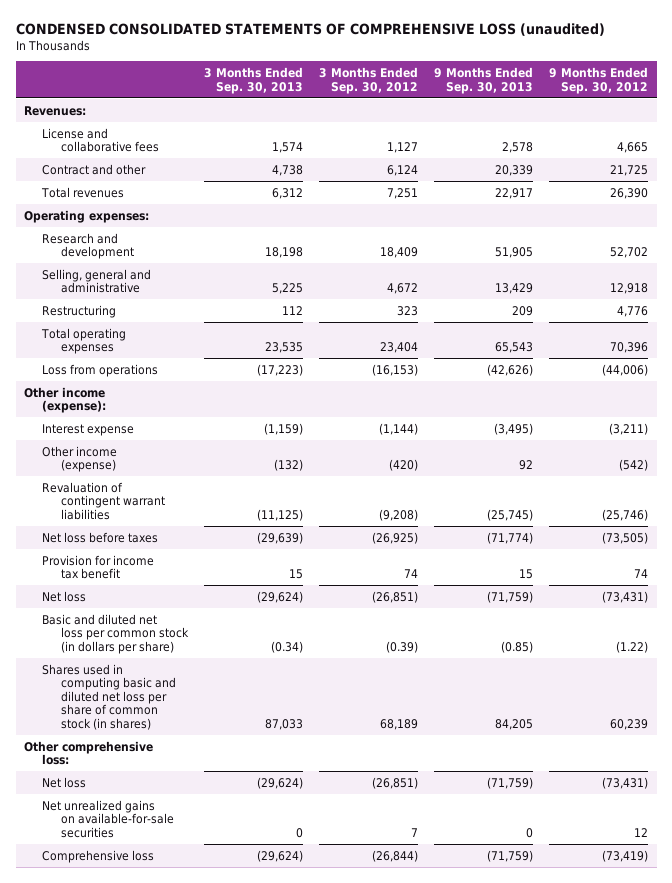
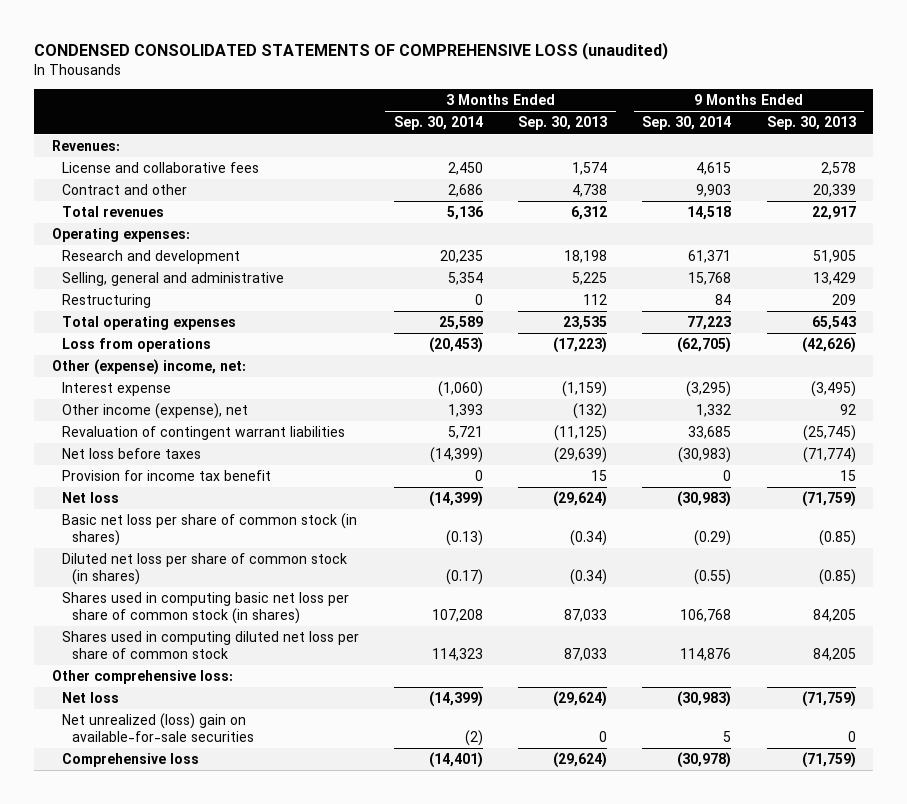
- | 3 Months Ended Sep. 30, 2013 | 3 Months Ended Sep. 30, 2012 | 9 Months Ended Sep. 30, 2013 | 9 Months Ended Sep. 30, 2012
+ | 3 Months Ended Sep. 30, 2014 | 3 Months Ended Sep. 30, 2013 | 9 Months Ended Sep. 30, 2014 | 9 Months Ended Sep. 30, 2013
- Other income (expense):
+ Other (expense) income, net:
- Other income (expense) | (132) | (420) | 92 | (542)
+ Other income (expense), net | 1,393 | (132) | 1,332 | 92
- Basic and diluted net loss per common stock (in dollars per share) | (0.34) | (0.39) | (0.85) | (1.22)
- Shares used in computing basic and diluted net loss per share of common stock (in shares) | 87,033 | 68,189 | 84,205 | 60,239
+ Basic net loss per share of common stock (in shares) | (0.13) | (0.34) | (0.29) | (0.85)
+ Diluted net loss per share of common stock (in shares) | (0.17) | (0.34) | (0.55) | (0.85)
+ Shares used in computing basic net loss per share of common stock (in shares) | 107,208 | 87,033 | 106,768 | 84,205
+ Shares used in computing diluted net loss per share of common stock | 114,323 | 87,033 | 114,876 | 84,205
- Net unrealized gains on available-for-sale securities | 0 | 7 | 0 | 12
+ Net unrealized (loss) gain on available-for-sale securities | (2) | 0 | 5 | 0

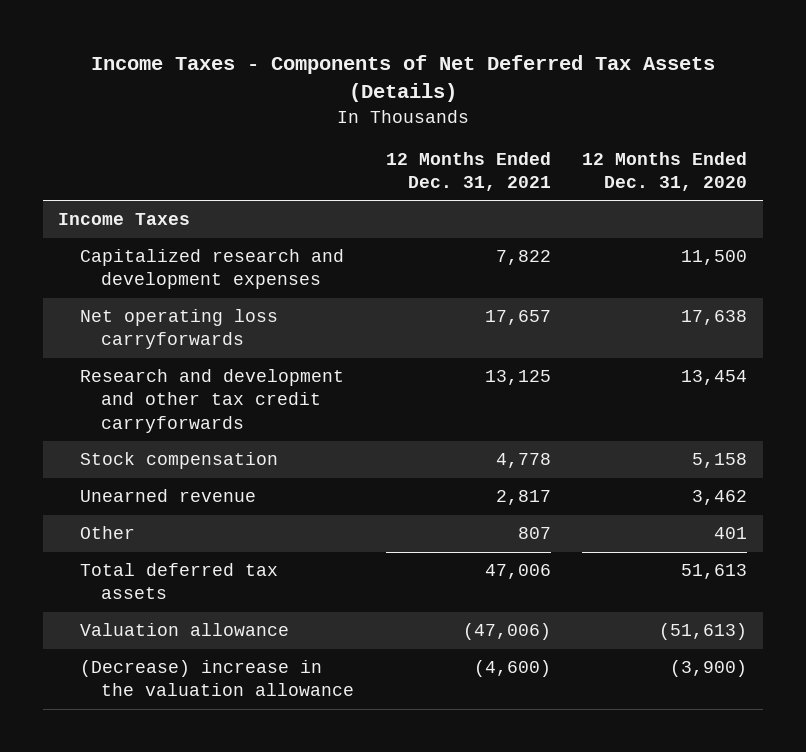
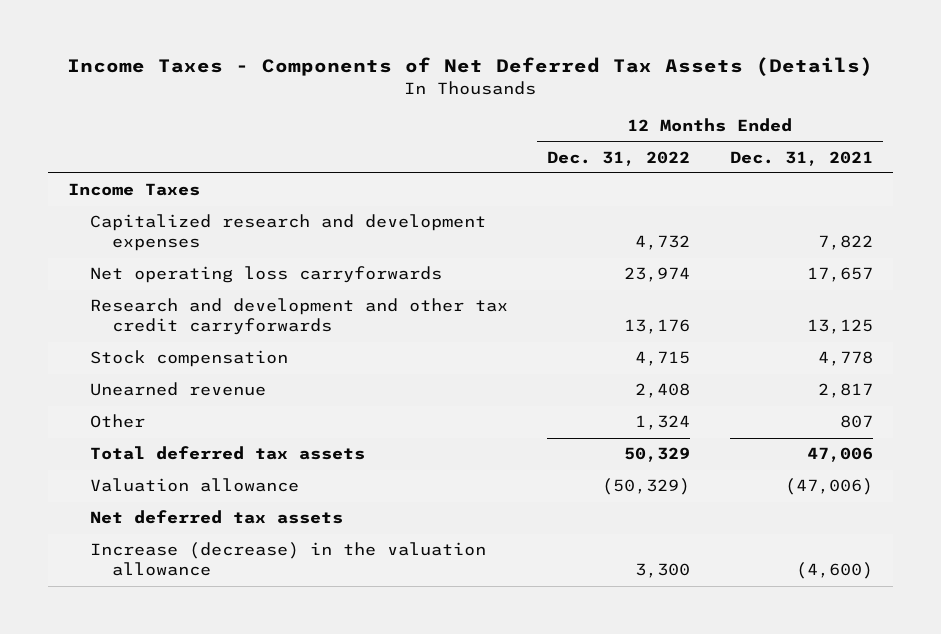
- | 12 Months Ended Dec. 31, 2021 | 12 Months Ended Dec. 31, 2020
+ | 12 Months Ended Dec. 31, 2022 | 12 Months Ended Dec. 31, 2021
- (Decrease) increase in the valuation allowance | (4,600) | (3,900)
+ Net deferred tax assets
+ Increase (decrease) in the valuation allowance | 3,300 | (4,600)

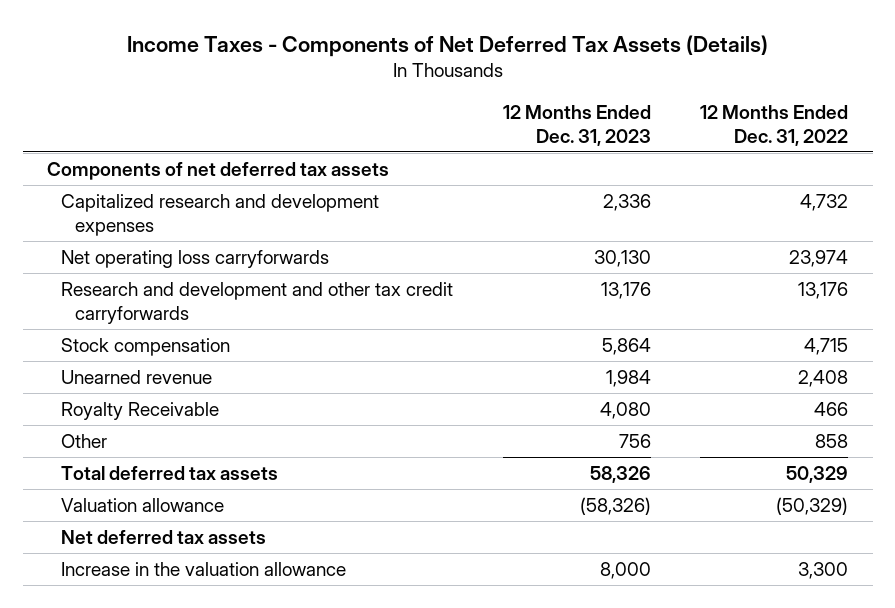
- | 12 Months Ended Dec. 31, 2022 | 12 Months Ended Dec. 31, 2021
+ | 12 Months Ended Dec. 31, 2023 | 12 Months Ended Dec. 31, 2022
- Income Taxes
+ Components of net deferred tax assets
- Other | 1,324 | 807
+ Royalty Receivable | 4,080 | 466
+ Other | 756 | 858
- Increase (decrease) in the valuation allowance | 3,300 | (4,600)
+ Increase in the valuation allowance | 8,000 | 3,300

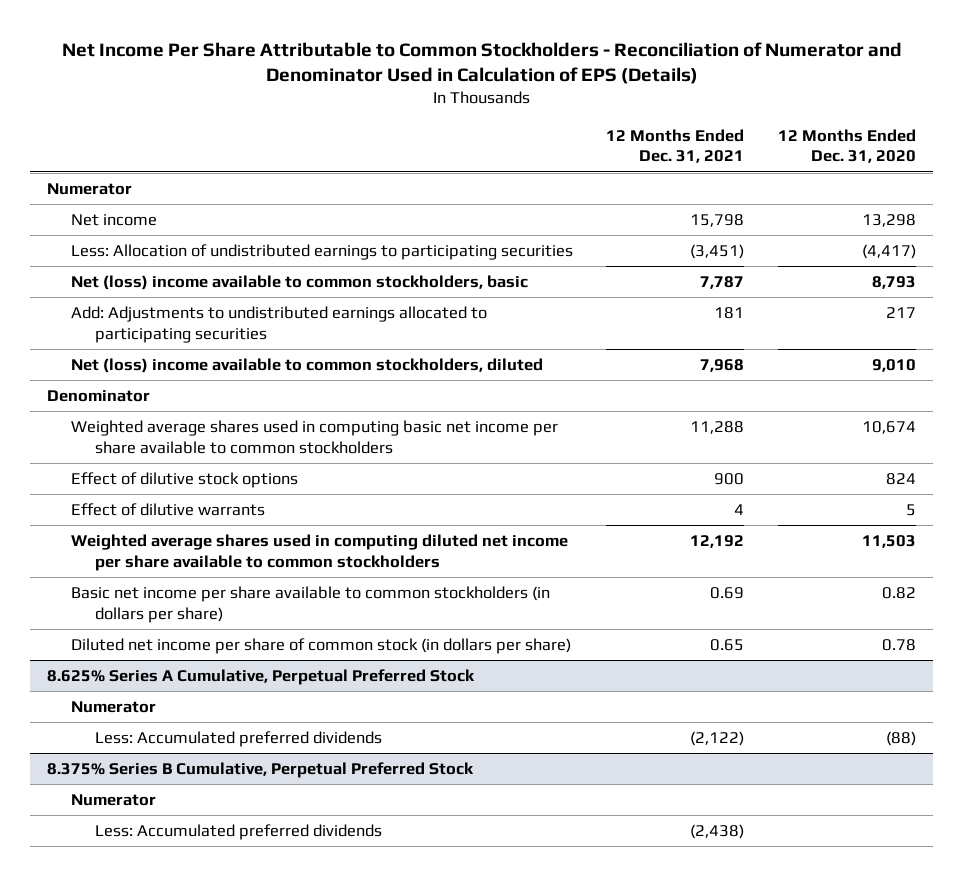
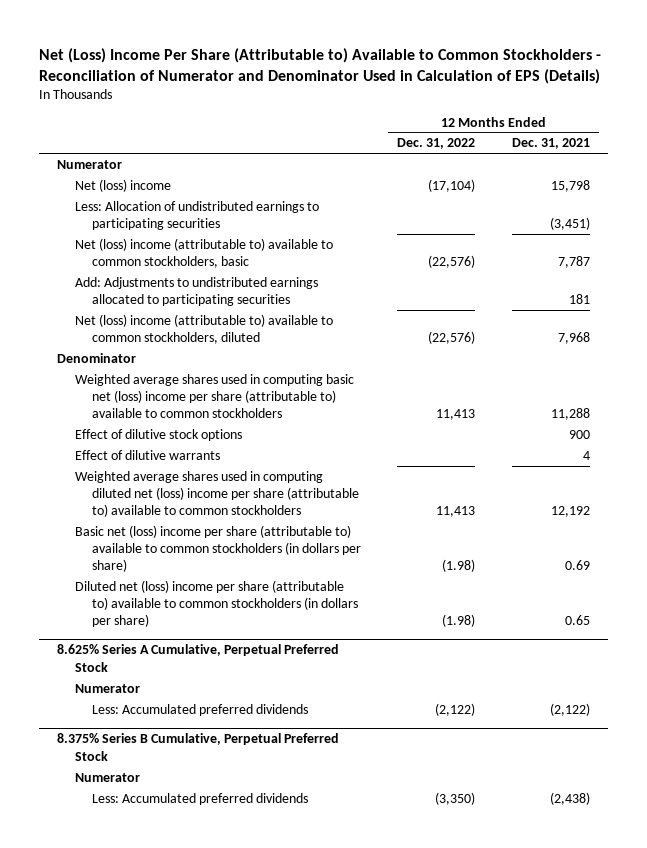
- Net Income Per Share Attributable to Common Stockholders - Reconciliation of Numerator and Denominator Used in Calculation of EPS (Details)
+ Net (Loss) Income Per Share (Attributable to) Available to Common Stockholders - Reconciliation of Numerator and Denominator Used in Calculation of EPS (Details)
- | 12 Months Ended Dec. 31, 2021 | 12 Months Ended Dec. 31, 2020
+ | 12 Months Ended Dec. 31, 2022 | 12 Months Ended Dec. 31, 2021
- Net income | 15,798 | 13,298
+ Net (loss) income | (17,104) | 15,798
- Net (loss) income available to common stockholders, basic | 7,787 | 8,793
+ Net (loss) income (attributable to) available to common stockholders, basic | (22,576) | 7,787
- Net (loss) income available to common stockholders, diluted | 7,968 | 9,010
+ Net (loss) income (attributable to) available to common stockholders, diluted | (22,576) | 7,968
- Weighted average shares used in computing basic net income per share available to common stockholders | 11,288 | 10,674
+ Weighted average shares used in computing basic net (loss) income per share (attributable to) available to common stockholders | 11,413 | 11,288
- Weighted average shares used in computing diluted net income per share available to common stockholders | 12,192 | 11,503
- Basic net income per share available to common stockholders (in dollars per share) | 0.69 | 0.82
- Diluted net income per share of common stock (in dollars per share) | 0.65 | 0.78
+ Weighted average shares used in computing diluted net (loss) income per share (attributable to) available to common stockholders | 11,413 | 12,192
+ Basic net (loss) income per share (attributable to) available to common stockholders (in dollars per share) | (1.98) | 0.69
+ Diluted net (loss) income per share (attributable to) available to common stockholders (in dollars per share) | (1.98) | 0.65

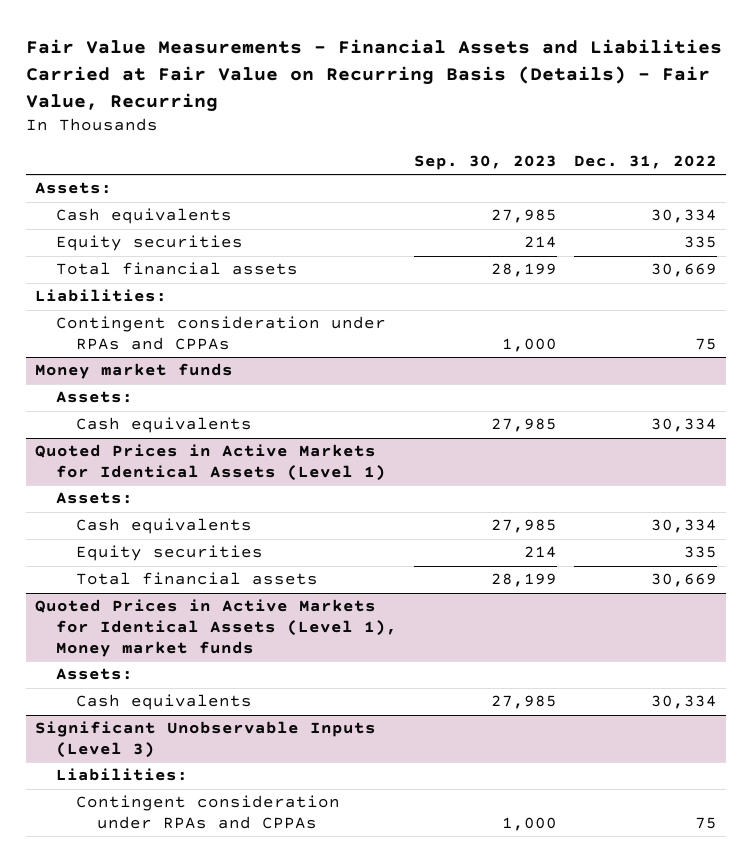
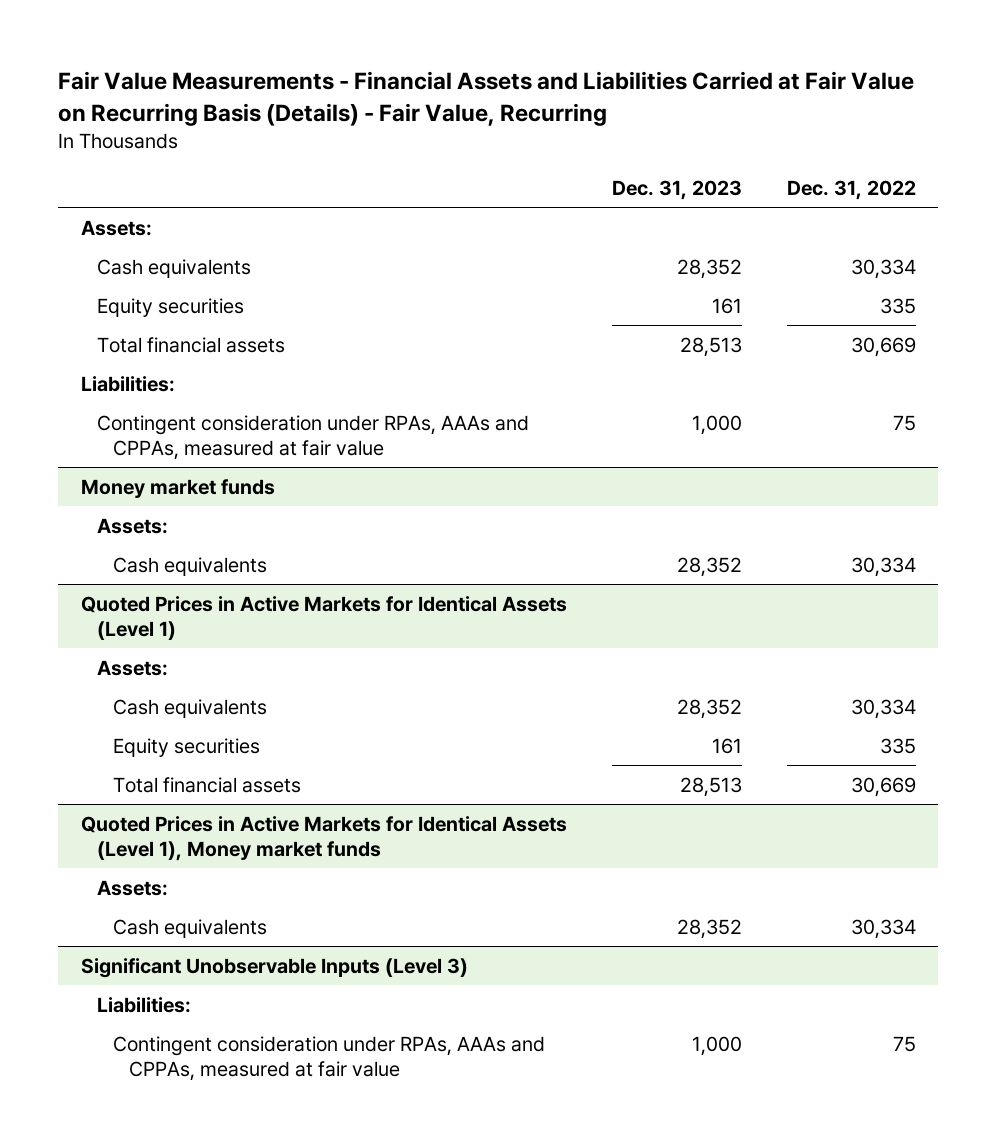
- | Sep. 30, 2023 | Dec. 31, 2022
+ | Dec. 31, 2023 | Dec. 31, 2022
- Contingent consideration under RPAs and CPPAs | 1,000 | 75
+ Contingent consideration under RPAs, AAAs and CPPAs, measured at fair value | 1,000 | 75
@ Significant Unobservable Inputs (Level 3)
- Contingent consideration under RPAs and CPPAs | 1,000 | 75
+ Contingent consideration under RPAs, AAAs and CPPAs, measured at fair value | 1,000 | 75

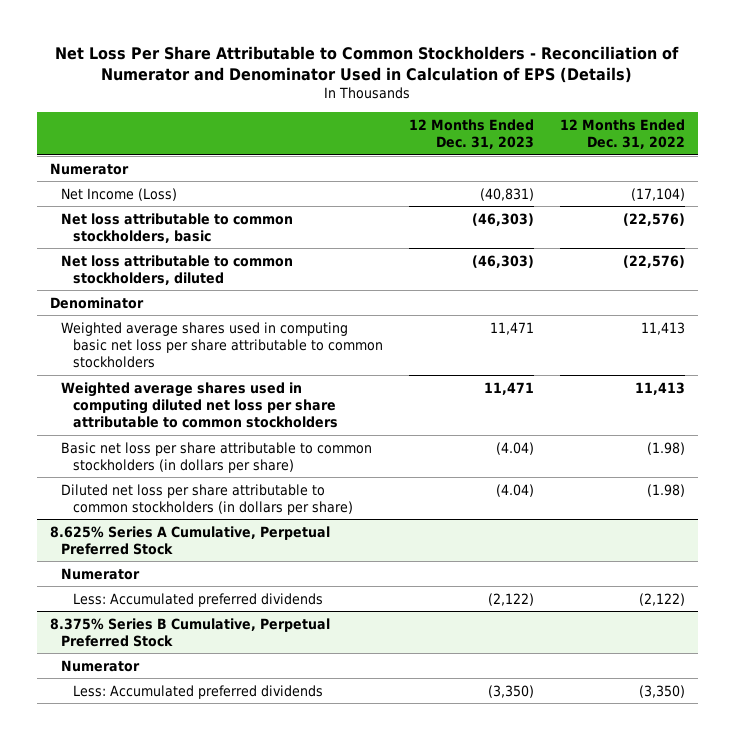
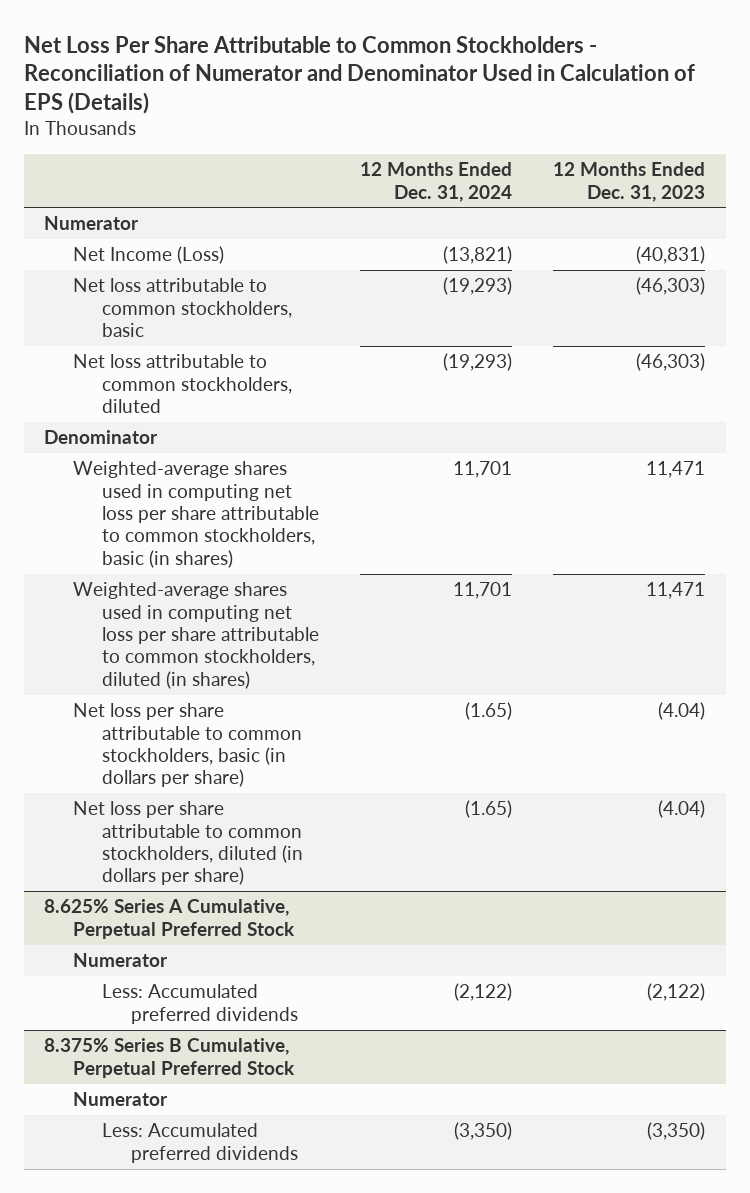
- | 12 Months Ended Dec. 31, 2023 | 12 Months Ended Dec. 31, 2022
+ | 12 Months Ended Dec. 31, 2024 | 12 Months Ended Dec. 31, 2023
- Weighted average shares used in computing basic net loss per share attributable to common stockholders | 11,471 | 11,413
- Weighted average shares used in computing diluted net loss per share attributable to common stockholders | 11,471 | 11,413
- Basic net loss per share attributable to common stockholders (in dollars per share) | (4.04) | (1.98)
- Diluted net loss per share attributable to common stockholders (in dollars per share) | (4.04) | (1.98)
+ Weighted-average shares used in computing net loss per share attributable to common stockholders, basic (in shares) | 11,701 | 11,471
+ Weighted-average shares used in computing net loss per share attributable to common stockholders, diluted (in shares) | 11,701 | 11,471
+ Net loss per share attributable to common stockholders, basic (in dollars per share) | (1.65) | (4.04)
+ Net loss per share attributable to common stockholders, diluted (in dollars per share) | (1.65) | (4.04)

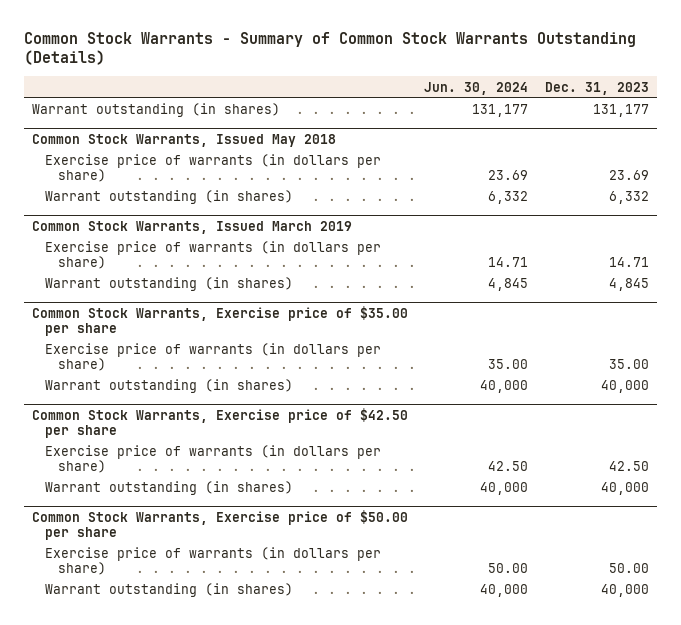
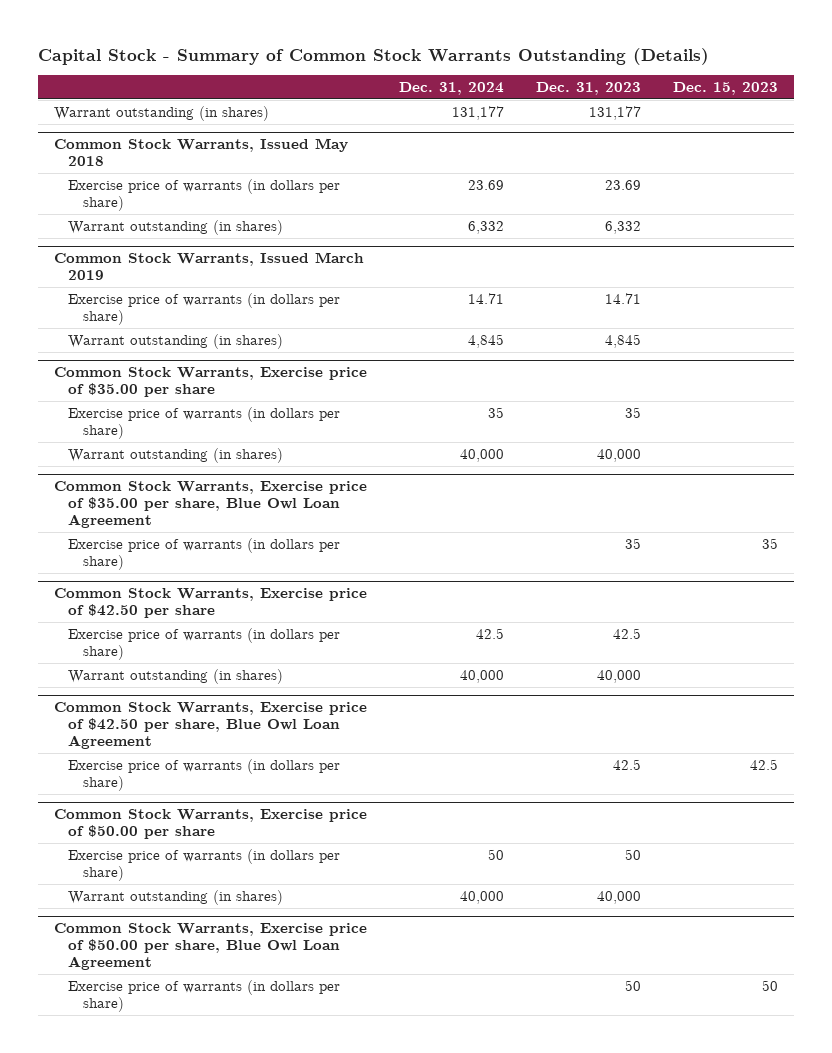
- Common Stock Warrants - Summary of Common Stock Warrants Outstanding (Details)
+ Capital Stock - Summary of Common Stock Warrants Outstanding (Details)
- | Jun. 30, 2024 | Dec. 31, 2023
+ | Dec. 31, 2024 | Dec. 31, 2023 | Dec. 15, 2023
@ Common Stock Warrants, Exercise price of $35.00 per share
- Exercise price of warrants (in dollars per share) | 35.00 | 35.00
+ Exercise price of warrants (in dollars per share) | 35 | 35 |
+ Common Stock Warrants, Exercise price of $35.00 per share, Blue Owl Loan Agreement
+ Exercise price of warrants (in dollars per share) | | 35 | 35
@ Common Stock Warrants, Exercise price of $42.50 per share
- Exercise price of warrants (in dollars per share) | 42.50 | 42.50
+ Exercise price of warrants (in dollars per share) | 42.5 | 42.5 |
+ Common Stock Warrants, Exercise price of $42.50 per share, Blue Owl Loan Agreement
+ Exercise price of warrants (in dollars per share) | | 42.5 | 42.5
@ Common Stock Warrants, Exercise price of $50.00 per share
- Exercise price of warrants (in dollars per share) | 50.00 | 50.00
+ Exercise price of warrants (in dollars per share) | 50 | 50 |
+ Common Stock Warrants, Exercise price of $50.00 per share, Blue Owl Loan Agreement
+ Exercise price of warrants (in dollars per share) | | 50 | 50

